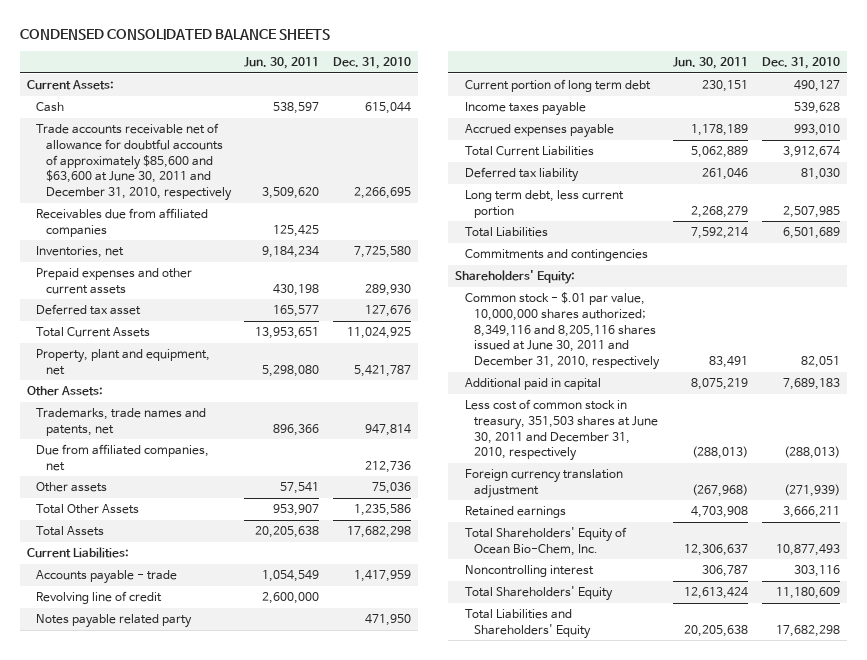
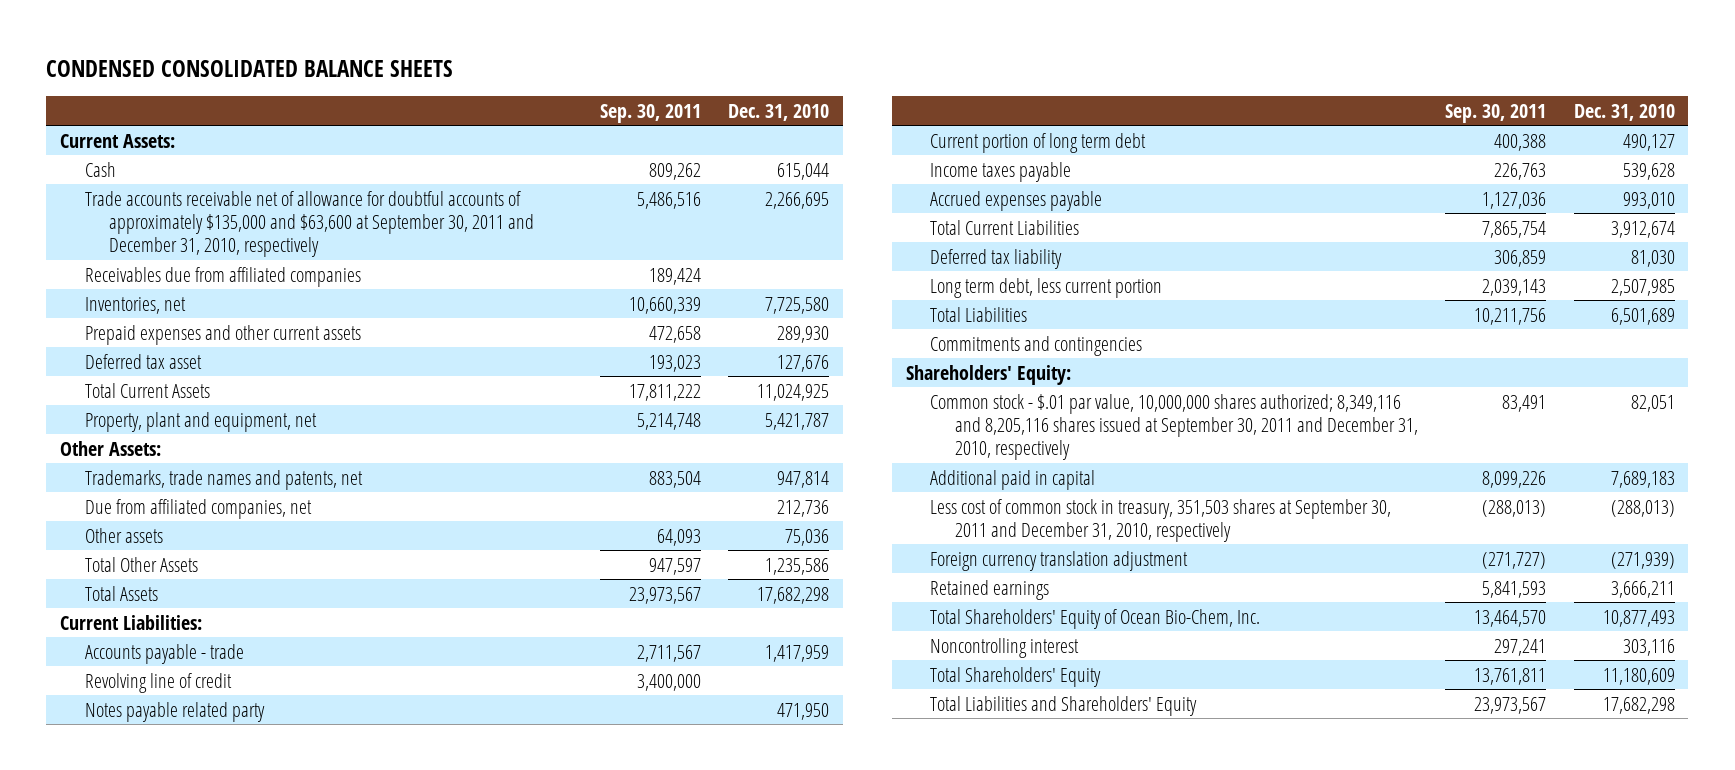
- | Jun. 30, 2011 | Dec. 31, 2010
+ | Sep. 30, 2011 | Dec. 31, 2010
- Trade accounts receivable net of allowance for doubtful accounts of approximately $85,600 and $63,600 at June 30, 2011 and December 31, 2010, respectively | 3,509,620 | 2,266,695
+ Trade accounts receivable net of allowance for doubtful accounts of approximately $135,000 and $63,600 at September 30, 2011 and December 31, 2010, respectively | 5,486,516 | 2,266,695
- Common stock - $.01 par value, 10,000,000 shares authorized; 8,349,116 and 8,205,116 shares issued at June 30, 2011 and December 31, 2010, respectively | 83,491 | 82,051
+ Common stock - $.01 par value, 10,000,000 shares authorized; 8,349,116 and 8,205,116 shares issued at September 30, 2011 and December 31, 2010, respectively | 83,491 | 82,051
- Less cost of common stock in treasury, 351,503 shares at June 30, 2011 and December 31, 2010, respectively | (288,013) | (288,013)
+ Less cost of common stock in treasury, 351,503 shares at September 30, 2011 and December 31, 2010, respectively | (288,013) | (288,013)

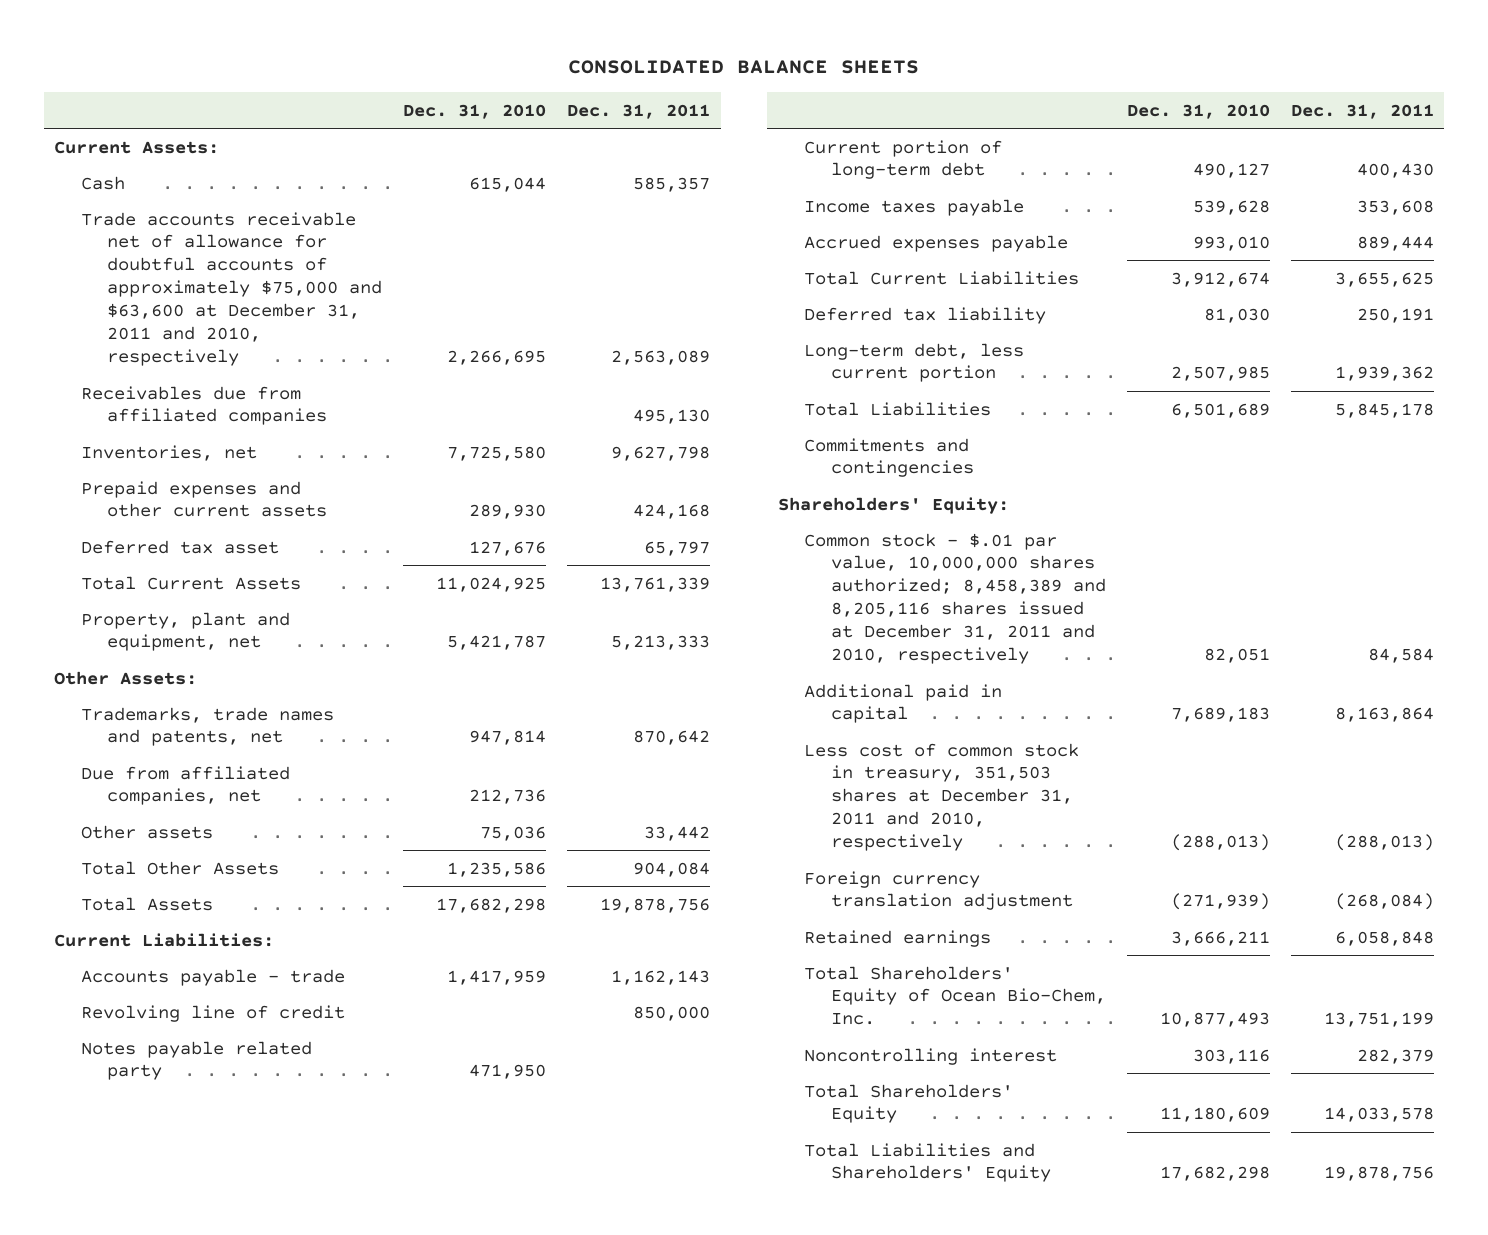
- CONDENSED CONSOLIDATED BALANCE SHEETS
+ CONSOLIDATED BALANCE SHEETS
- | Sep. 30, 2011 | Dec. 31, 2010
+ | Dec. 31, 2010 | Dec. 31, 2011
- Trade accounts receivable net of allowance for doubtful accounts of approximately $135,000 and $63,600 at September 30, 2011 and December 31, 2010, respectively | 5,486,516 | 2,266,695
+ Trade accounts receivable net of allowance for doubtful accounts of approximately $75,000 and $63,600 at December 31, 2011 and 2010, respectively | 2,266,695 | 2,563,089
- Current portion of long term debt | 400,388 | 490,127
+ Current portion of long-term debt | 490,127 | 400,430
- Long term debt, less current portion | 2,039,143 | 2,507,985
+ Long-term debt, less current portion | 2,507,985 | 1,939,362
- Common stock - $.01 par value, 10,000,000 shares authorized; 8,349,116 and 8,205,116 shares issued at September 30, 2011 and December 31, 2010, respectively | 83,491 | 82,051
+ Common stock - $.01 par value, 10,000,000 shares authorized; 8,458,389 and 8,205,116 shares issued at December 31, 2011 and 2010, respectively | 82,051 | 84,584
- Less cost of common stock in treasury, 351,503 shares at September 30, 2011 and December 31, 2010, respectively | (288,013) | (288,013)
+ Less cost of common stock in treasury, 351,503 shares at December 31, 2011 and 2010, respectively | (288,013) | (288,013)

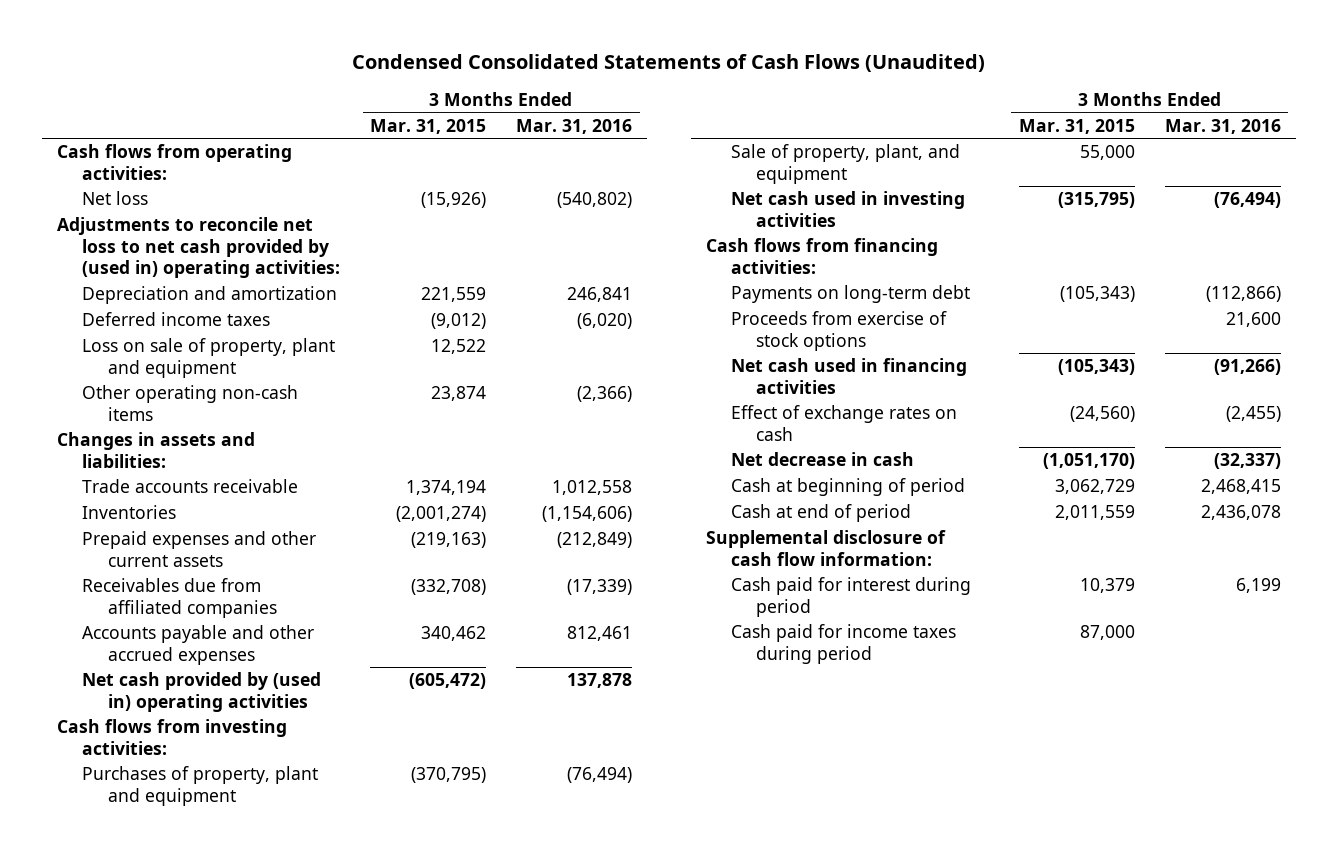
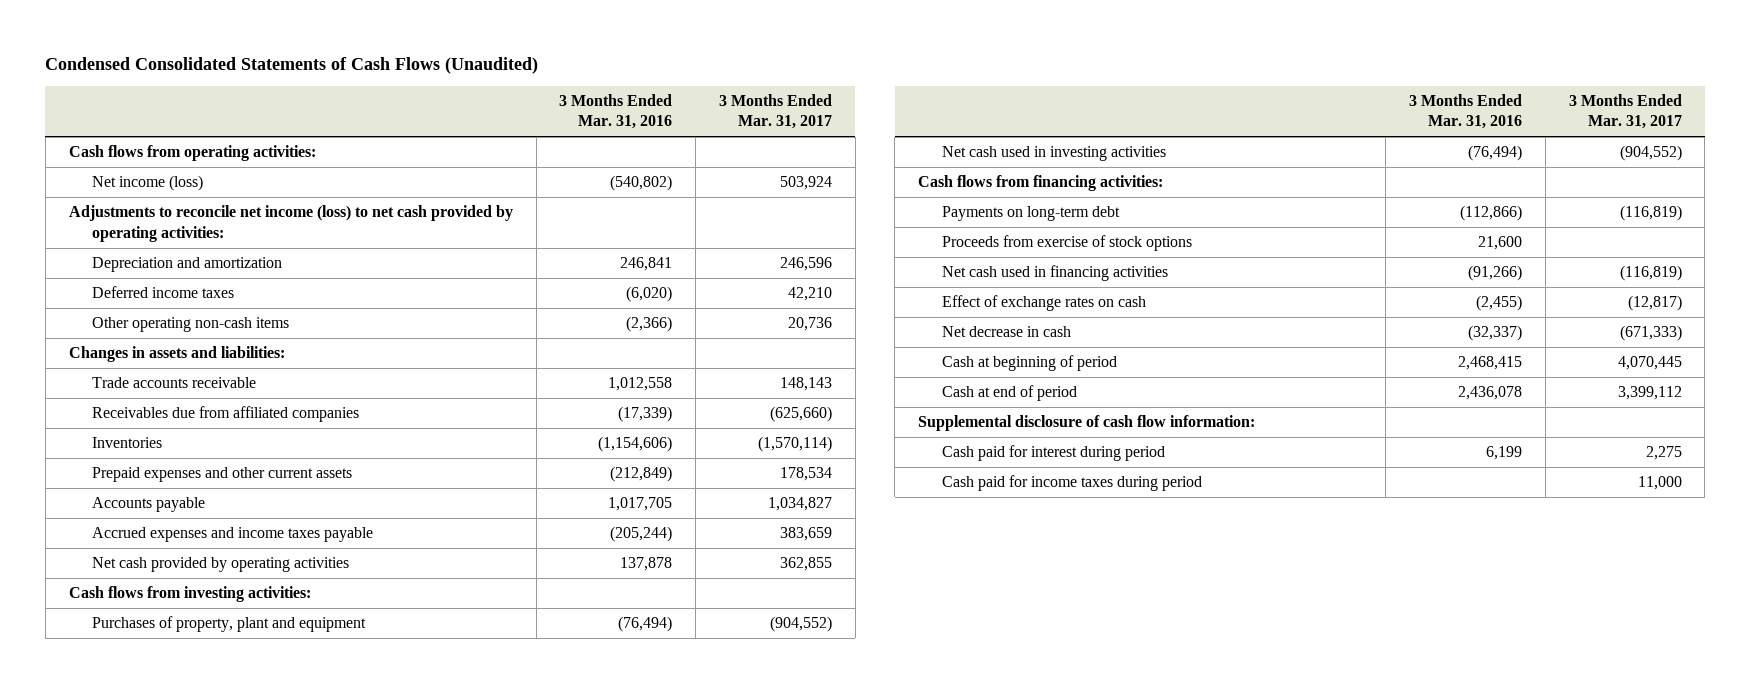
- | 3 Months Ended Mar. 31, 2015 | 3 Months Ended Mar. 31, 2016
+ | 3 Months Ended Mar. 31, 2016 | 3 Months Ended Mar. 31, 2017
- Net loss | (15,926) | (540,802)
- Adjustments to reconcile net loss to net cash provided by (used in) operating activities:
+ Net income (loss) | (540,802) | 503,924
+ Adjustments to reconcile net income (loss) to net cash provided by operating activities:
- Loss on sale of property, plant and equipment | 12,522 |
moved up: Receivables due from affiliated companies | (17,339) | (625,660)
- Accounts payable and other accrued expenses | 340,462 | 812,461
- Net cash provided by (used in) operating activities | (605,472) | 137,878
+ Accounts payable | 1,017,705 | 1,034,827
+ Accrued expenses and income taxes payable | (205,244) | 383,659
+ Net cash provided by operating activities | 137,878 | 362,855
- Sale of property, plant, and equipment | 55,000 |

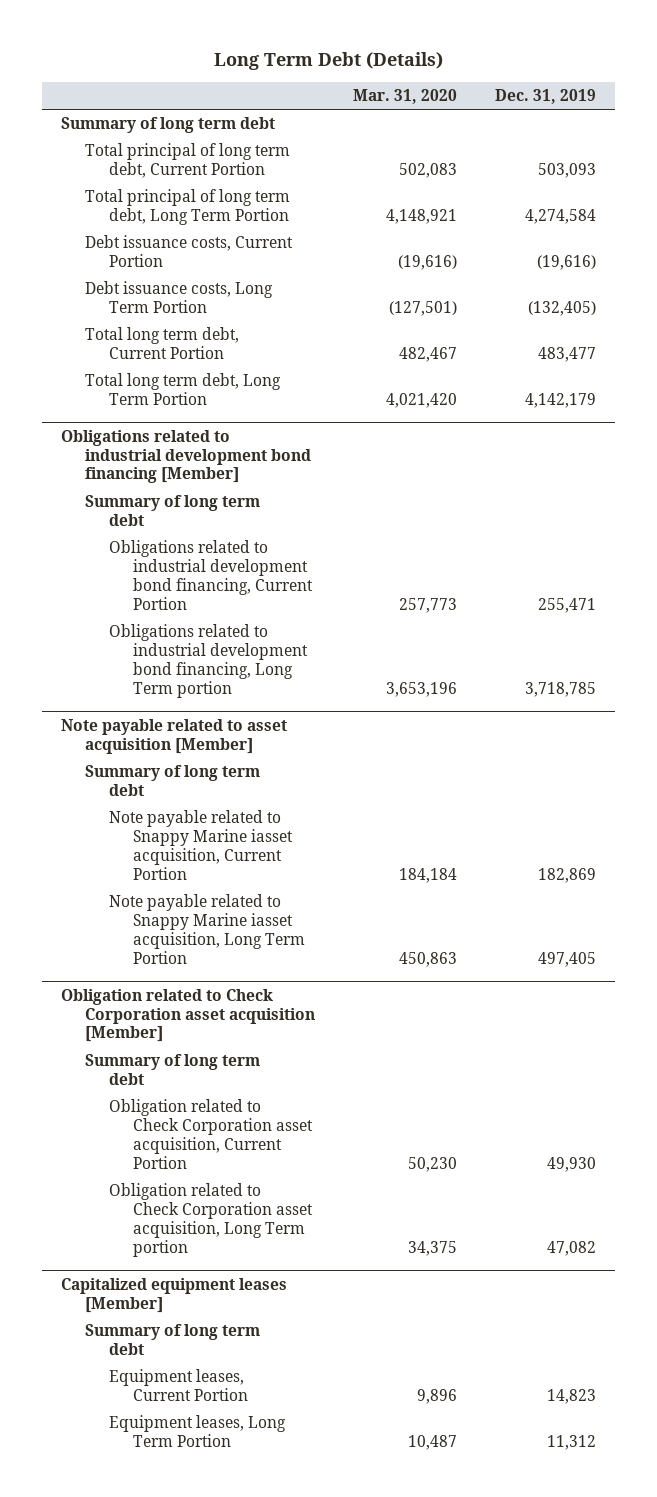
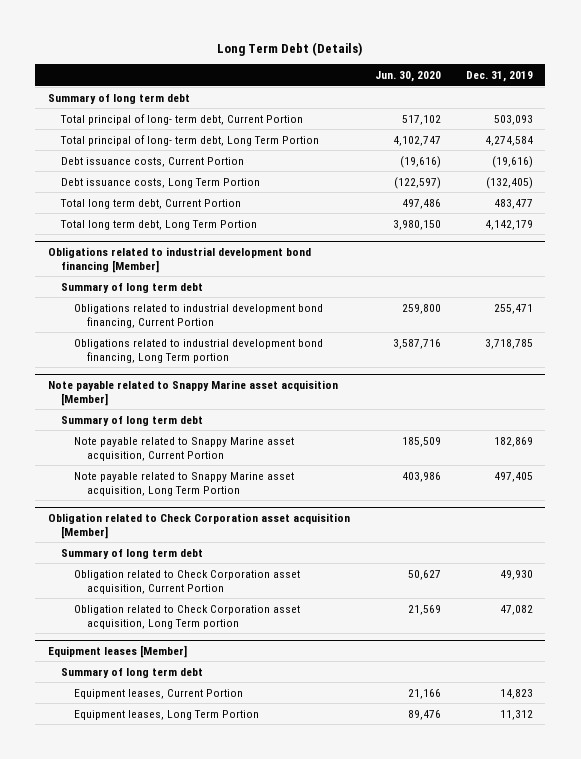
- | Mar. 31, 2020 | Dec. 31, 2019
+ | Jun. 30, 2020 | Dec. 31, 2019
- Total principal of long term debt, Current Portion | 502,083 | 503,093
- Total principal of long term debt, Long Term Portion | 4,148,921 | 4,274,584
+ Total principal of long- term debt, Current Portion | 517,102 | 503,093
+ Total principal of long- term debt, Long Term Portion | 4,102,747 | 4,274,584
- Note payable related to asset acquisition [Member]
+ Note payable related to Snappy Marine asset acquisition [Member]
- Note payable related to Snappy Marine iasset acquisition, Current Portion | 184,184 | 182,869
- Note payable related to Snappy Marine iasset acquisition, Long Term Portion | 450,863 | 497,405
+ Note payable related to Snappy Marine asset acquisition, Current Portion | 185,509 | 182,869
+ Note payable related to Snappy Marine asset acquisition, Long Term Portion | 403,986 | 497,405
- Capitalized equipment leases [Member]
+ Equipment leases [Member]

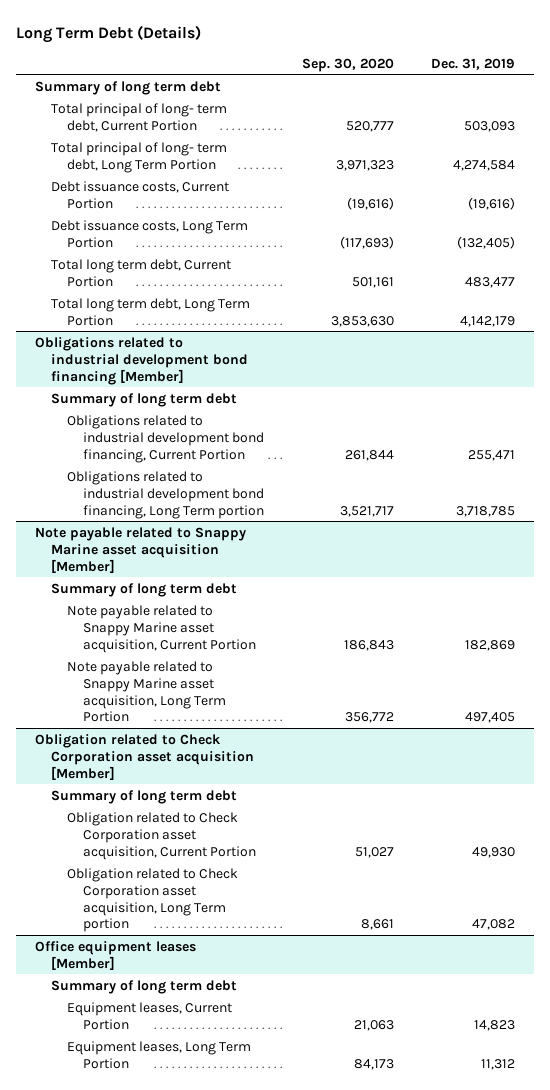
- | Jun. 30, 2020 | Dec. 31, 2019
+ | Sep. 30, 2020 | Dec. 31, 2019
- Equipment leases [Member]
+ Office equipment leases [Member]

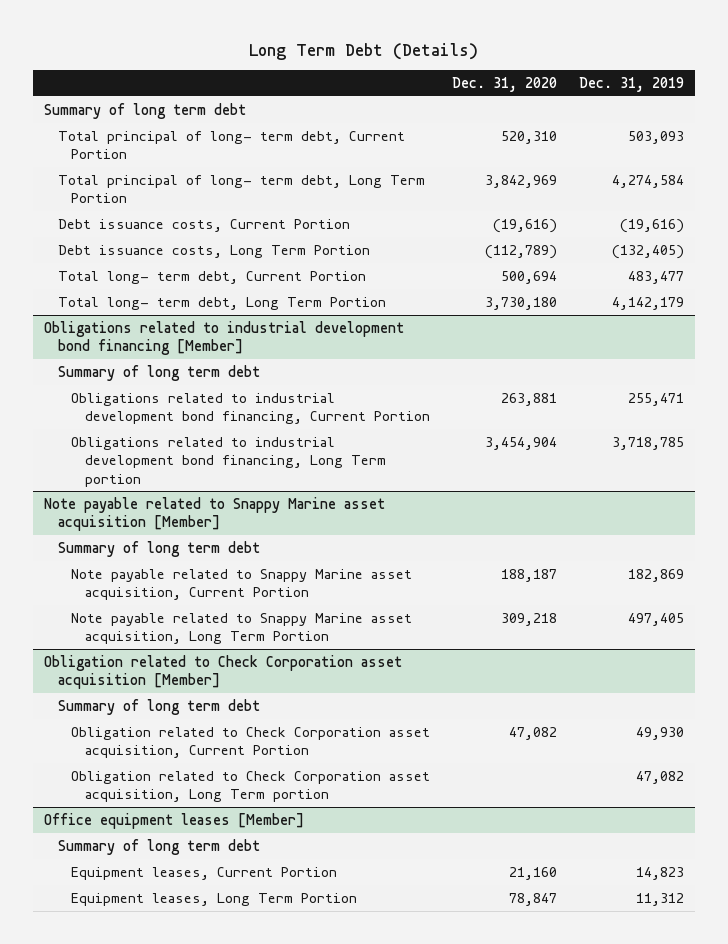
- | Sep. 30, 2020 | Dec. 31, 2019
+ | Dec. 31, 2020 | Dec. 31, 2019
- Total long term debt, Current Portion | 501,161 | 483,477
- Total long term debt, Long Term Portion | 3,853,630 | 4,142,179
+ Total long- term debt, Current Portion | 500,694 | 483,477
+ Total long- term debt, Long Term Portion | 3,730,180 | 4,142,179

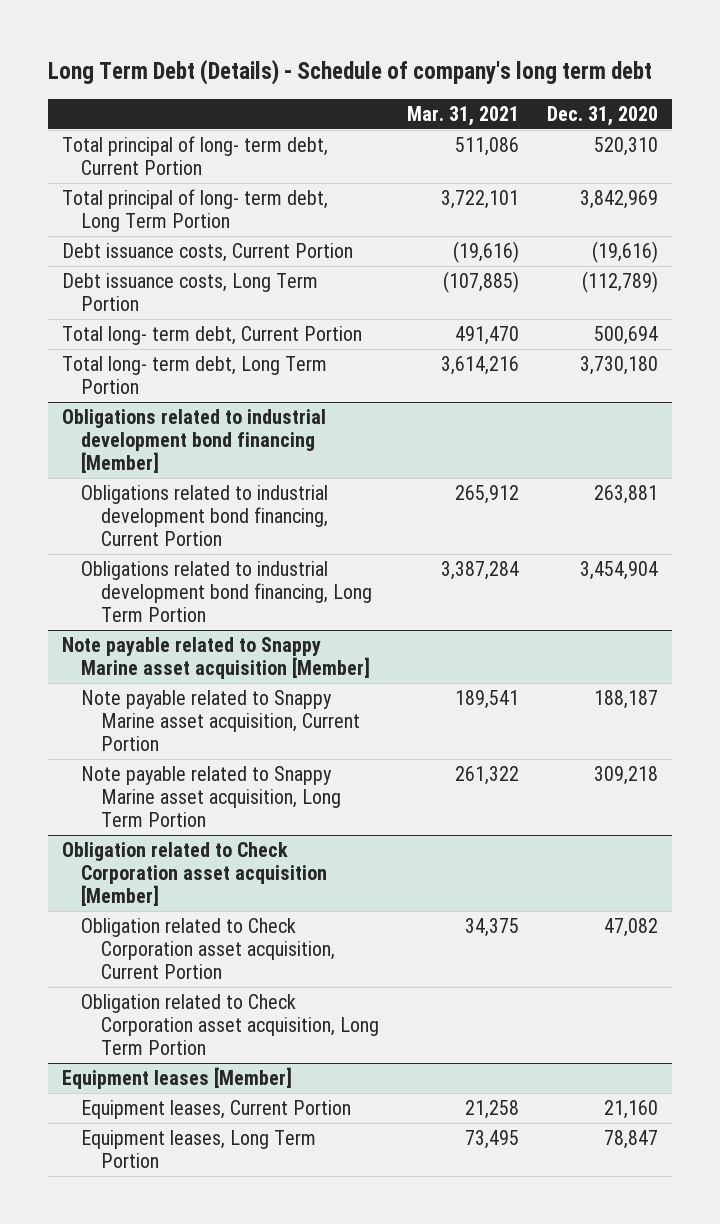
- Long Term Debt (Details)
+ Long Term Debt (Details) - Schedule of company's long term debt
- | Dec. 31, 2020 | Dec. 31, 2019
+ | Mar. 31, 2021 | Dec. 31, 2020
- Summary of long term debt
@ Obligations related to industrial development bond financing [Member]
- Summary of long term debt
- Obligations related to industrial development bond financing, Long Term portion | 3,454,904 | 3,718,785
+ Obligations related to industrial development bond financing, Long Term Portion | 3,387,284 | 3,454,904
@ Note payable related to Snappy Marine asset acquisition [Member]
- Summary of long term debt
@ Obligation related to Check Corporation asset acquisition [Member]
- Summary of long term debt
- Obligation related to Check Corporation asset acquisition, Long Term portion | | 47,082
- Office equipment leases [Member]
- Summary of long term debt
@ Obligation related to Check Corporation asset acquisition [Member]
+ Obligation related to Check Corporation asset acquisition, Long Term Portion
+ Equipment leases [Member]

